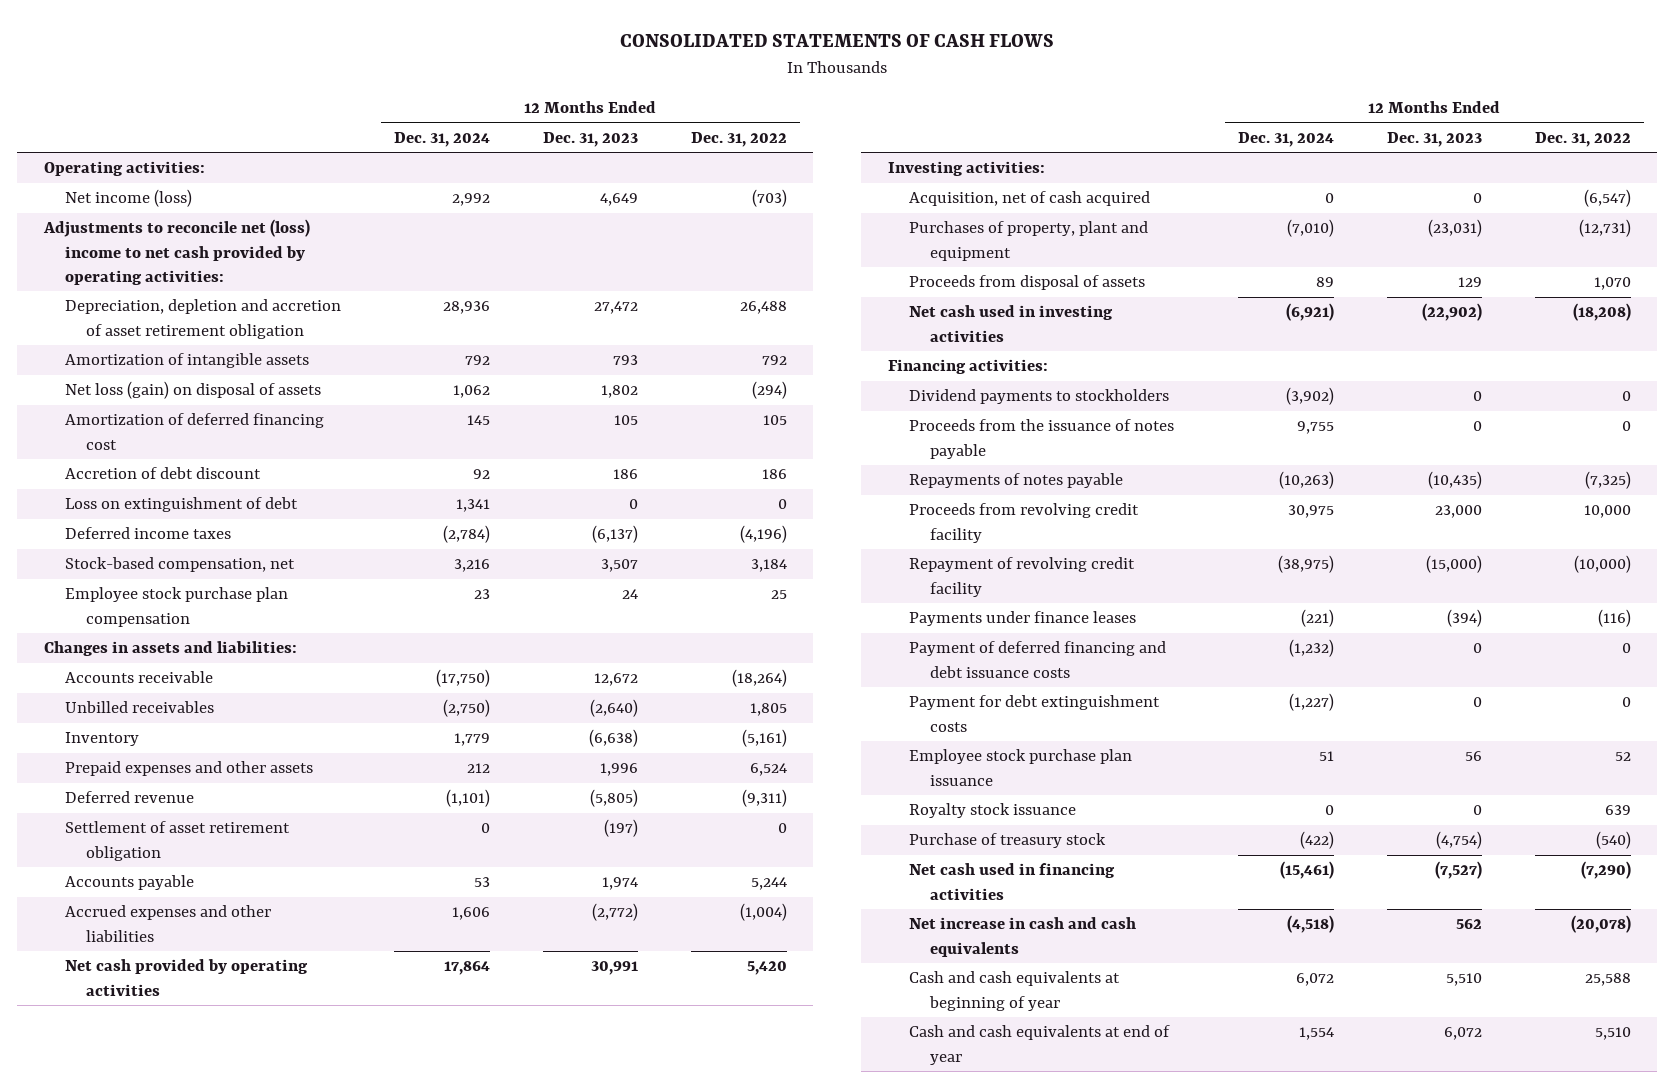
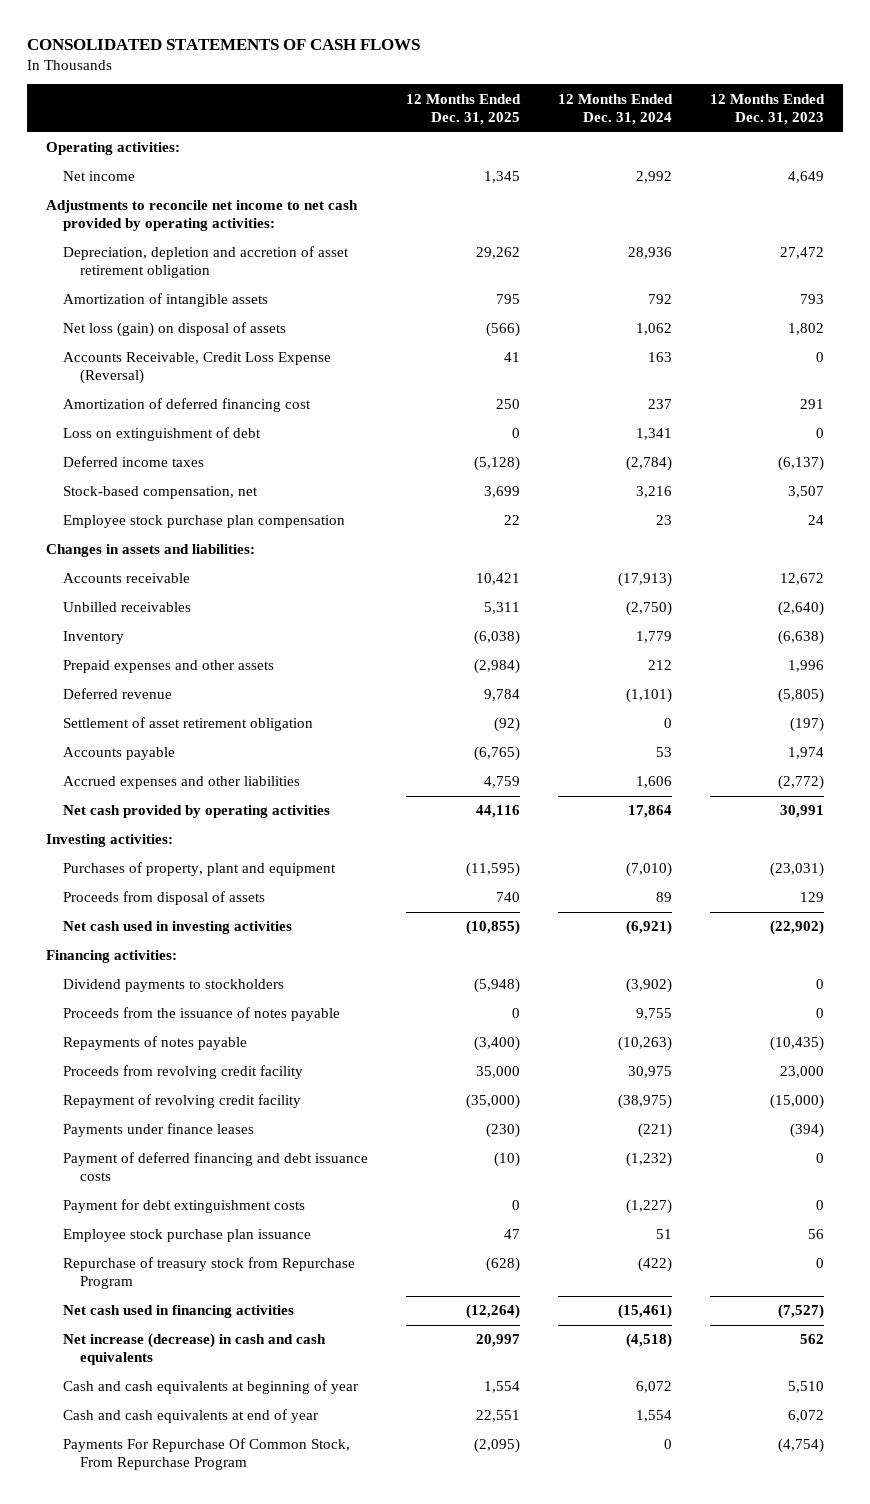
- | 12 Months Ended Dec. 31, 2024 | 12 Months Ended Dec. 31, 2023 | 12 Months Ended Dec. 31, 2022
+ | 12 Months Ended Dec. 31, 2025 | 12 Months Ended Dec. 31, 2024 | 12 Months Ended Dec. 31, 2023
- Net income (loss) | 2,992 | 4,649 | (703)
- Adjustments to reconcile net (loss) income to net cash provided by operating activities:
+ Net income | 1,345 | 2,992 | 4,649
+ Adjustments to reconcile net income to net cash provided by operating activities:
- Amortization of deferred financing cost | 145 | 105 | 105
- Accretion of debt discount | 92 | 186 | 186
+ Accounts Receivable, Credit Loss Expense (Reversal) | 41 | 163 | 0
+ Amortization of deferred financing cost | 250 | 237 | 291
- Accounts receivable | (17,750) | 12,672 | (18,264)
+ Accounts receivable | 10,421 | (17,913) | 12,672
- Acquisition, net of cash acquired | 0 | 0 | (6,547)
- Royalty stock issuance | 0 | 0 | 639
- Purchase of treasury stock | (422) | (4,754) | (540)
+ Repurchase of treasury stock from Repurchase Program | (628) | (422) | 0
- Net increase in cash and cash equivalents | (4,518) | 562 | (20,078)
+ Net increase (decrease) in cash and cash equivalents | 20,997 | (4,518) | 562
+ Payments For Repurchase Of Common Stock, From Repurchase Program | (2,095) | 0 | (4,754)

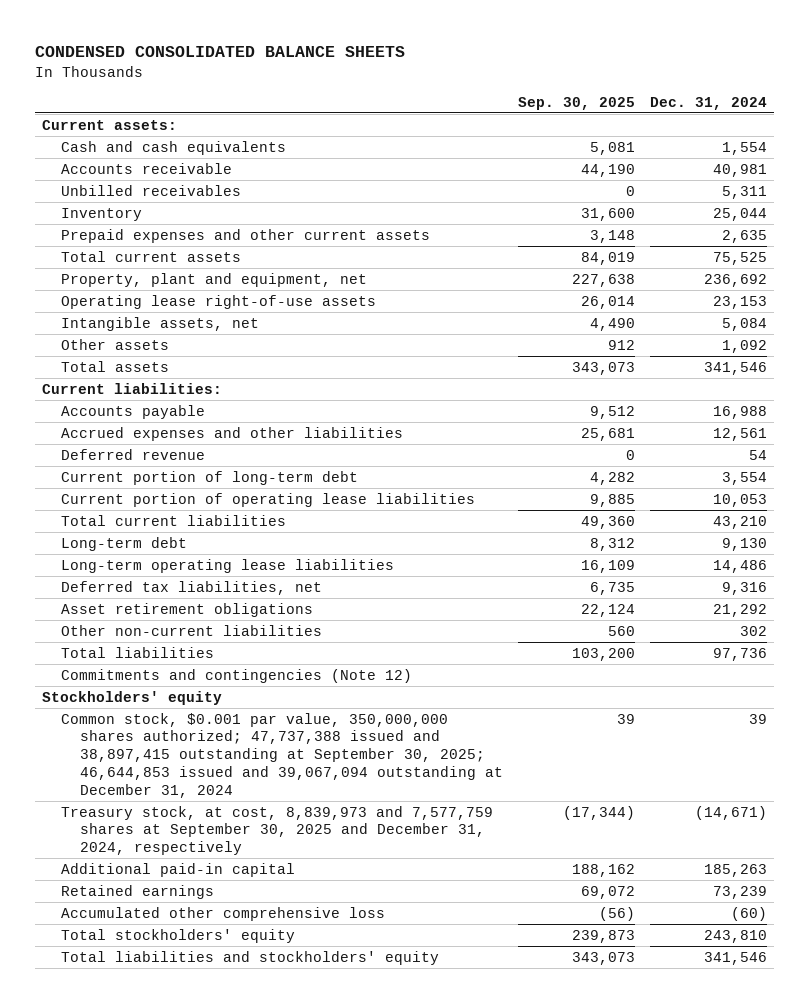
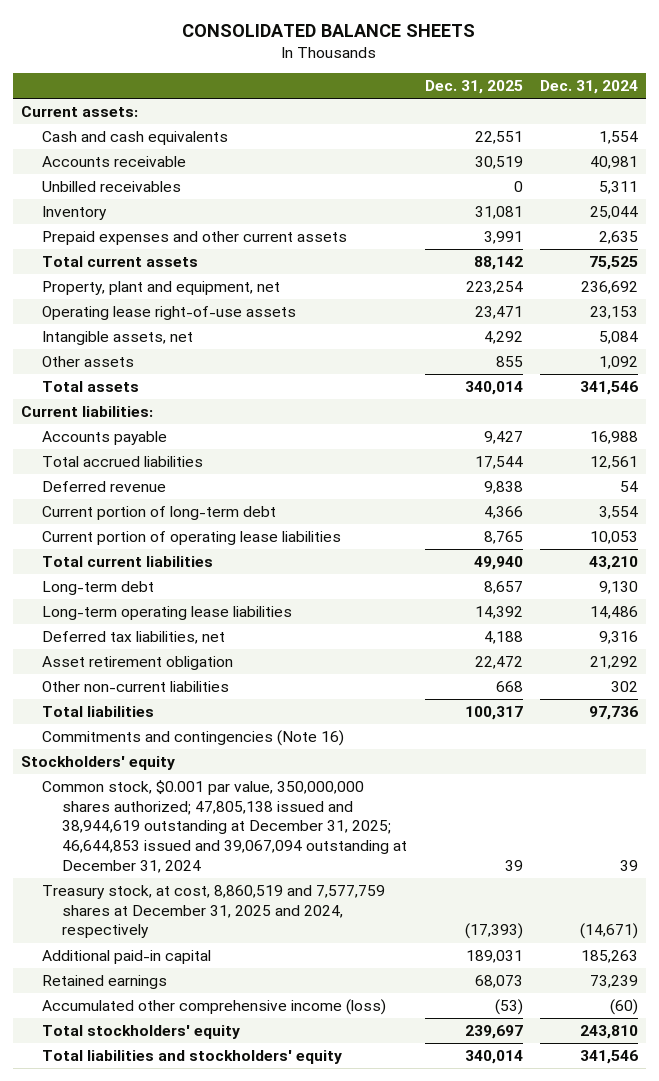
- CONDENSED CONSOLIDATED BALANCE SHEETS
+ CONSOLIDATED BALANCE SHEETS
- | Sep. 30, 2025 | Dec. 31, 2024
+ | Dec. 31, 2025 | Dec. 31, 2024
- Accrued expenses and other liabilities | 25,681 | 12,561
+ Total accrued liabilities | 17,544 | 12,561
- Asset retirement obligations | 22,124 | 21,292
+ Asset retirement obligation | 22,472 | 21,292
- Commitments and contingencies (Note 12)
+ Commitments and contingencies (Note 16)
- Common stock, $0.001 par value, 350,000,000 shares authorized; 47,737,388 issued and 38,897,415 outstanding at September 30, 2025; 46,644,853 issued and 39,067,094 outstanding at December 31, 2024 | 39 | 39
- Treasury stock, at cost, 8,839,973 and 7,577,759 shares at September 30, 2025 and December 31, 2024, respectively | (17,344) | (14,671)
+ Common stock, $0.001 par value, 350,000,000 shares authorized; 47,805,138 issued and 38,944,619 outstanding at December 31, 2025; 46,644,853 issued and 39,067,094 outstanding at December 31, 2024 | 39 | 39
+ Treasury stock, at cost, 8,860,519 and 7,577,759 shares at December 31, 2025 and 2024, respectively | (17,393) | (14,671)
- Accumulated other comprehensive loss | (56) | (60)
+ Accumulated other comprehensive income (loss) | (53) | (60)

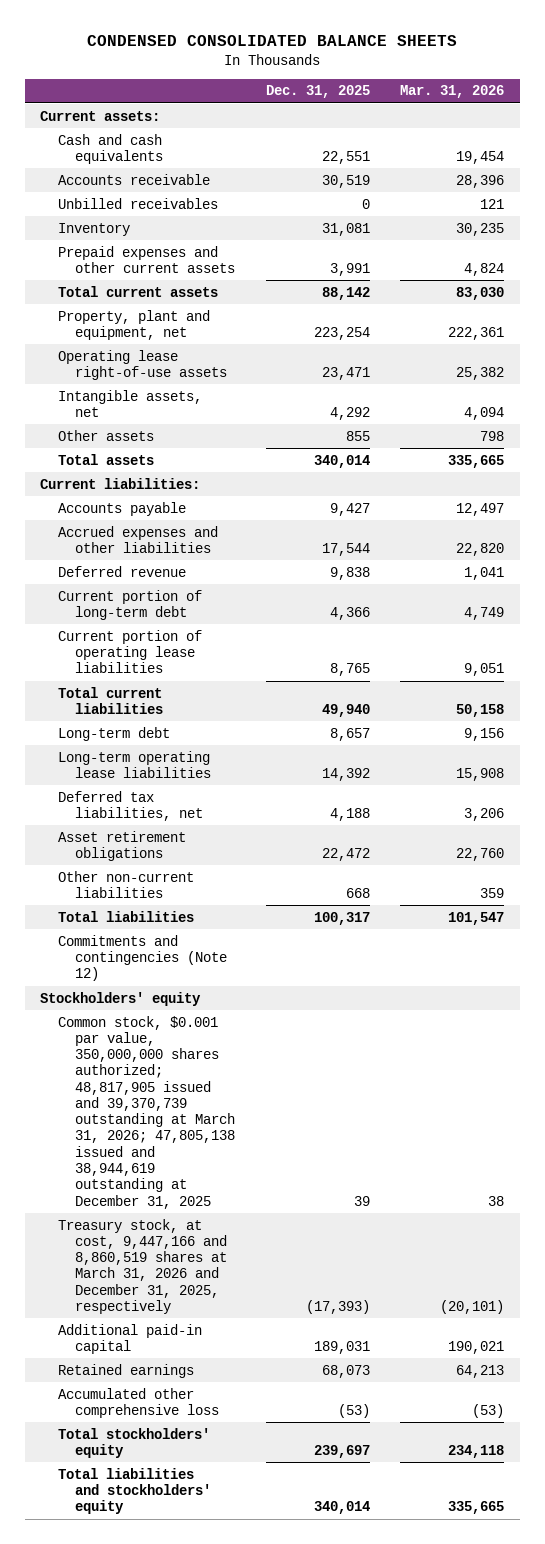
- CONSOLIDATED BALANCE SHEETS
+ CONDENSED CONSOLIDATED BALANCE SHEETS
- | Dec. 31, 2025 | Dec. 31, 2024
+ | Dec. 31, 2025 | Mar. 31, 2026
- Total accrued liabilities | 17,544 | 12,561
+ Accrued expenses and other liabilities | 17,544 | 22,820
- Asset retirement obligation | 22,472 | 21,292
+ Asset retirement obligations | 22,472 | 22,760
- Commitments and contingencies (Note 16)
+ Commitments and contingencies (Note 12)
- Common stock, $0.001 par value, 350,000,000 shares authorized; 47,805,138 issued and 38,944,619 outstanding at December 31, 2025; 46,644,853 issued and 39,067,094 outstanding at December 31, 2024 | 39 | 39
- Treasury stock, at cost, 8,860,519 and 7,577,759 shares at December 31, 2025 and 2024, respectively | (17,393) | (14,671)
+ Common stock, $0.001 par value, 350,000,000 shares authorized; 48,817,905 issued and 39,370,739 outstanding at March 31, 2026; 47,805,138 issued and 38,944,619 outstanding at December 31, 2025 | 39 | 38
+ Treasury stock, at cost, 9,447,166 and 8,860,519 shares at March 31, 2026 and December 31, 2025, respectively | (17,393) | (20,101)
- Accumulated other comprehensive income (loss) | (53) | (60)
+ Accumulated other comprehensive loss | (53) | (53)

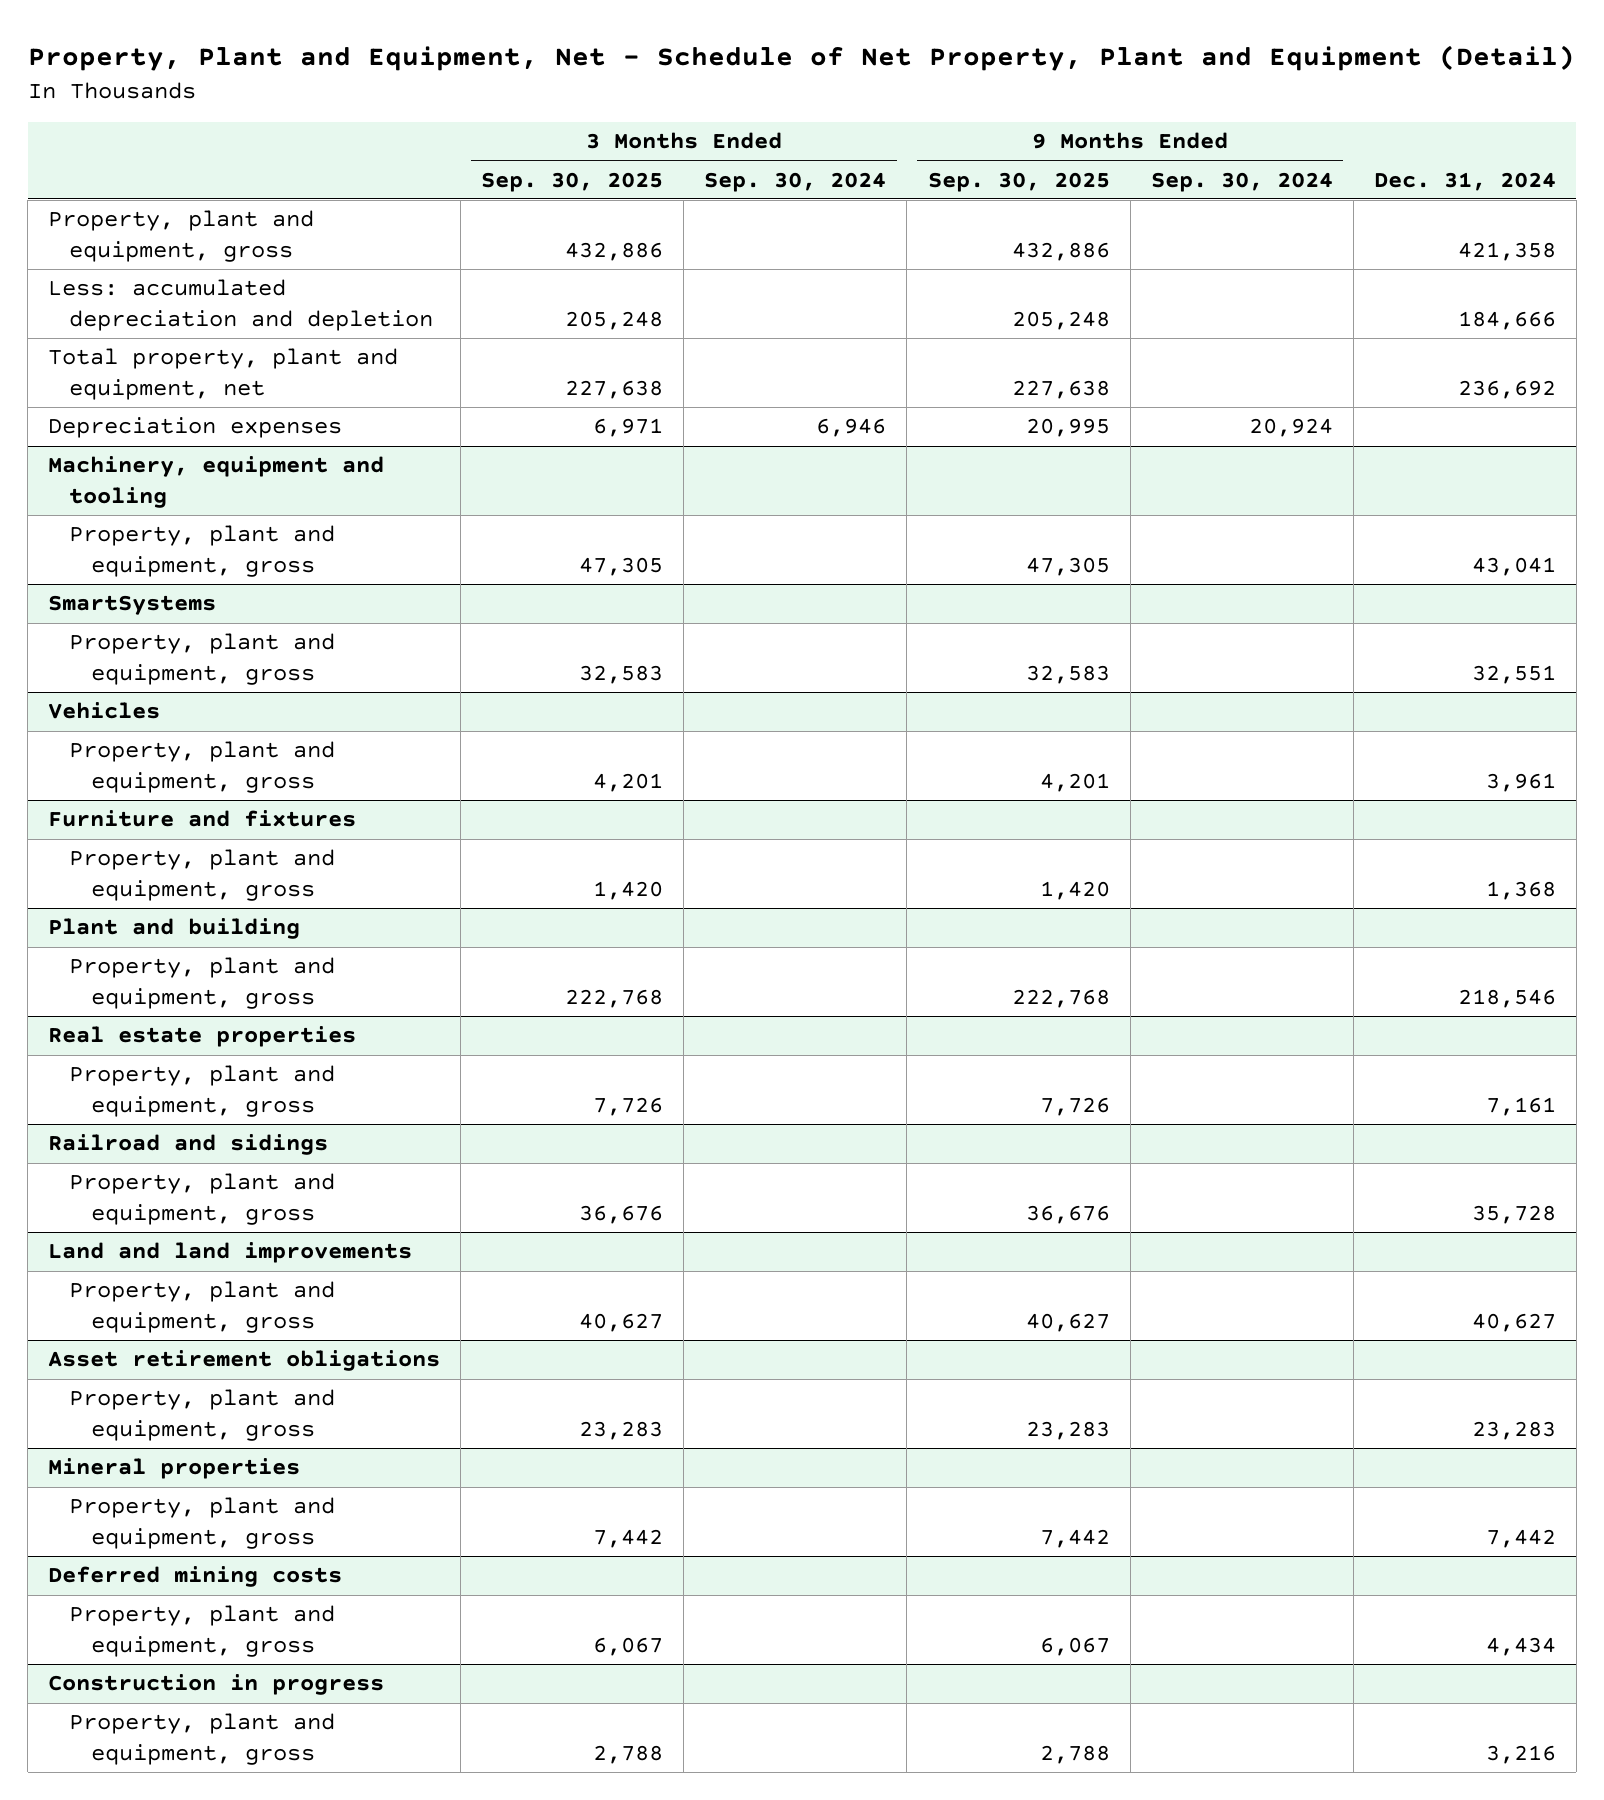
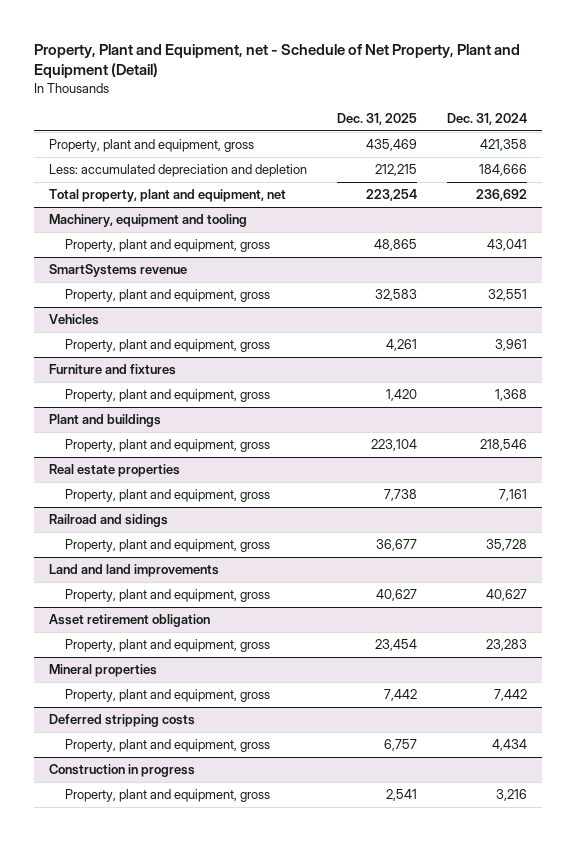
- Property, Plant and Equipment, Net - Schedule of Net Property, Plant and Equipment (Detail)
+ Property, Plant and Equipment, net - Schedule of Net Property, Plant and Equipment (Detail)
- | 3 Months Ended Sep. 30, 2025 | 3 Months Ended Sep. 30, 2024 | 9 Months Ended Sep. 30, 2025 | 9 Months Ended Sep. 30, 2024 | Dec. 31, 2024
+ | Dec. 31, 2025 | Dec. 31, 2024
- Depreciation expenses | 6,971 | 6,946 | 20,995 | 20,924 |
- SmartSystems
+ SmartSystems revenue
- Plant and building
+ Plant and buildings
- Asset retirement obligations
+ Asset retirement obligation
- Deferred mining costs
+ Deferred stripping costs

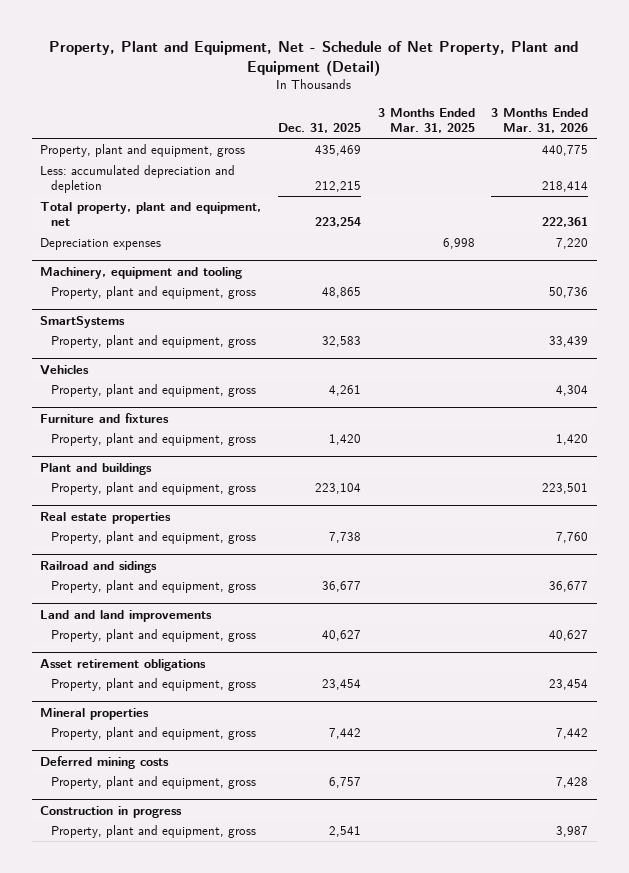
- Property, Plant and Equipment, net - Schedule of Net Property, Plant and Equipment (Detail)
+ Property, Plant and Equipment, Net - Schedule of Net Property, Plant and Equipment (Detail)
- | Dec. 31, 2025 | Dec. 31, 2024
+ | Dec. 31, 2025 | 3 Months Ended Mar. 31, 2025 | 3 Months Ended Mar. 31, 2026
+ Depreciation expenses | | 6,998 | 7,220
- SmartSystems revenue
+ SmartSystems
- Asset retirement obligation
+ Asset retirement obligations
- Deferred stripping costs
+ Deferred mining costs

